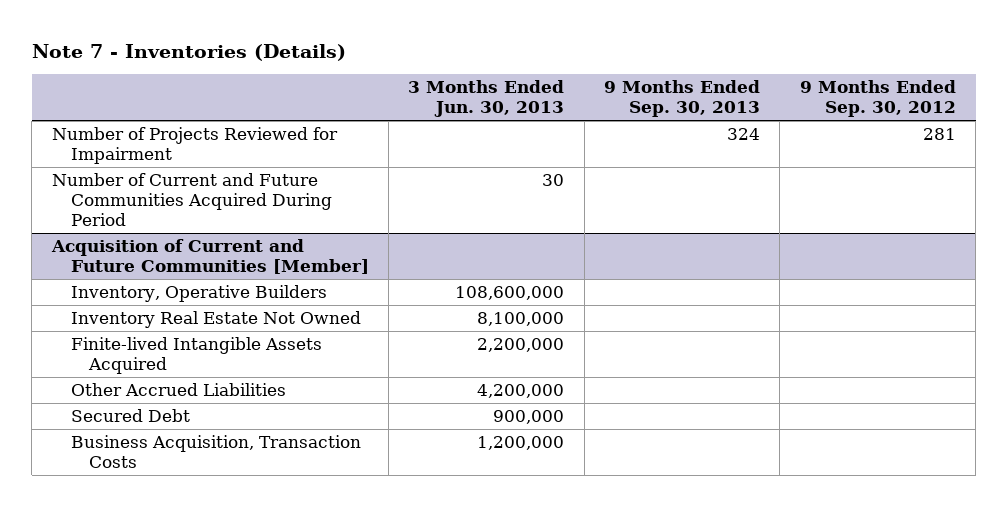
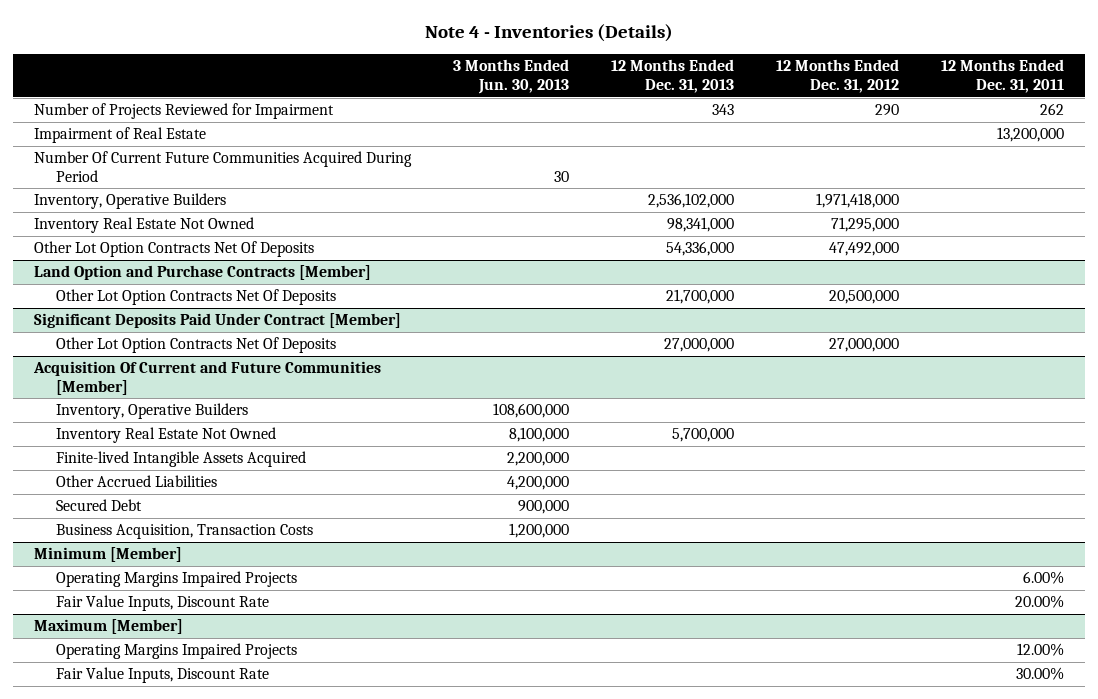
- Note 7 - Inventories (Details)
+ Note 4 - Inventories (Details)
- | 3 Months Ended Jun. 30, 2013 | 9 Months Ended Sep. 30, 2013 | 9 Months Ended Sep. 30, 2012
+ | 3 Months Ended Jun. 30, 2013 | 12 Months Ended Dec. 31, 2013 | 12 Months Ended Dec. 31, 2012 | 12 Months Ended Dec. 31, 2011
- Number of Current and Future Communities Acquired During Period | 30 | |
- Acquisition of Current and Future Communities [Member]
+ Impairment of Real Estate | | | | 13,200,000
+ Number Of Current Future Communities Acquired During Period | 30 | | |
+ Inventory, Operative Builders | | 2,536,102,000 | 1,971,418,000 |
+ Inventory Real Estate Not Owned | | 98,341,000 | 71,295,000 |
+ Other Lot Option Contracts Net Of Deposits | | 54,336,000 | 47,492,000 |
+ Land Option and Purchase Contracts [Member]
+ Other Lot Option Contracts Net Of Deposits | | 21,700,000 | 20,500,000 |
+ Significant Deposits Paid Under Contract [Member]
+ Other Lot Option Contracts Net Of Deposits | | 27,000,000 | 27,000,000 |
+ Acquisition Of Current and Future Communities [Member]
+ Minimum [Member]
+ Operating Margins Impaired Projects | | | | 6.00%
+ Fair Value Inputs, Discount Rate | | | | 20.00%
+ Maximum [Member]
+ Operating Margins Impaired Projects | | | | 12.00%
+ Fair Value Inputs, Discount Rate | | | | 30.00%

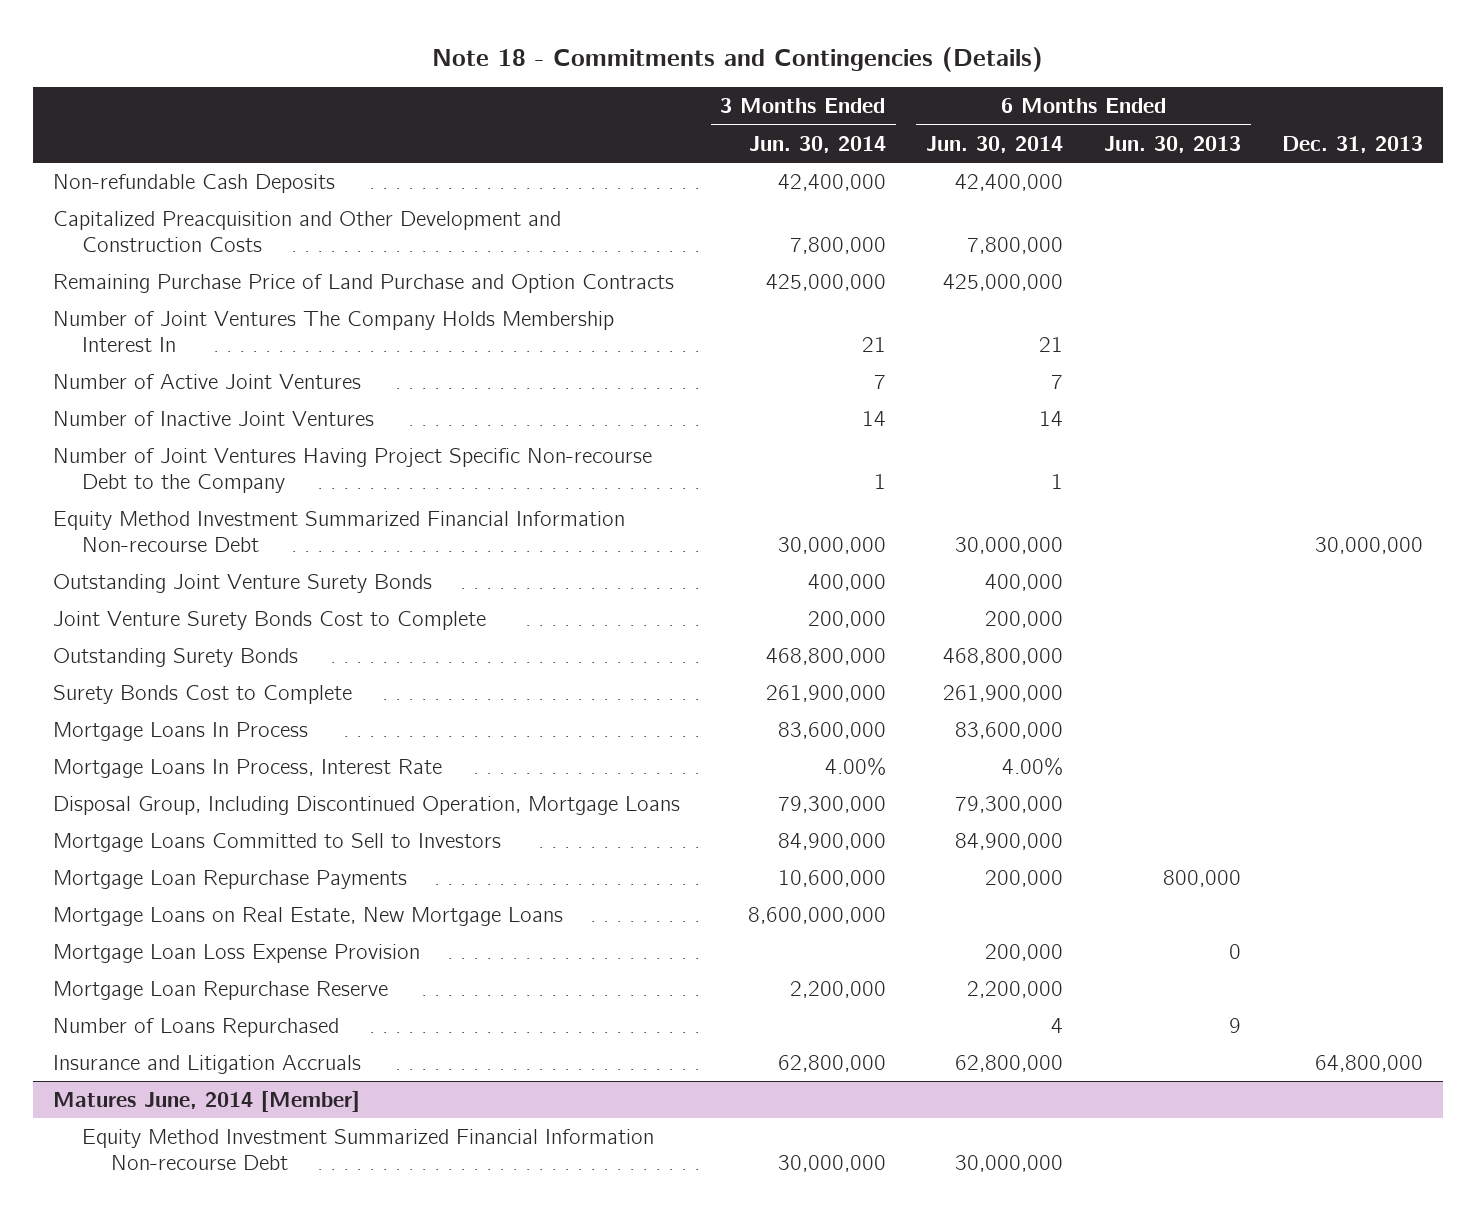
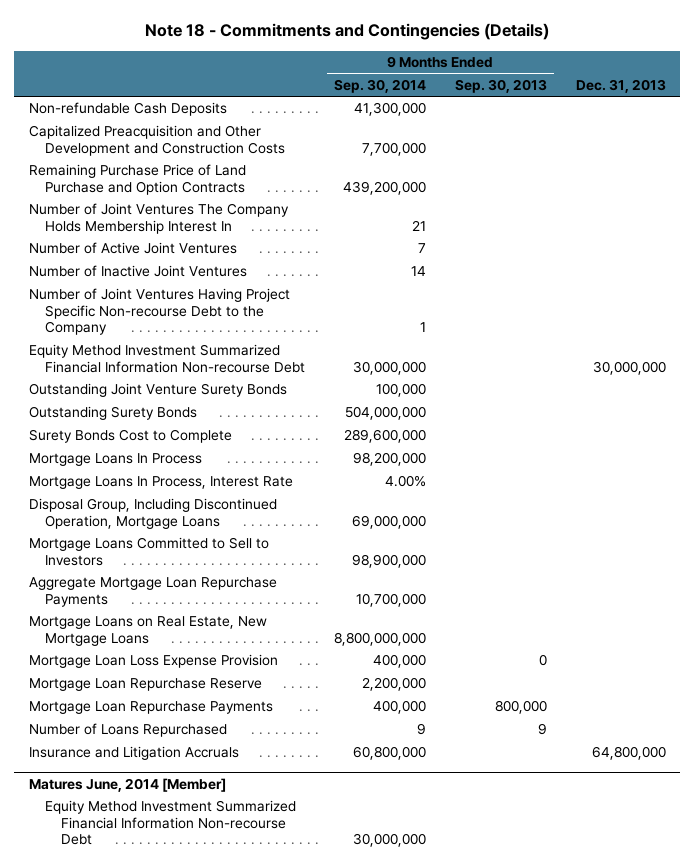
- | 3 Months Ended Jun. 30, 2014 | 6 Months Ended Jun. 30, 2014 | 6 Months Ended Jun. 30, 2013 | Dec. 31, 2013
+ | 9 Months Ended Sep. 30, 2014 | 9 Months Ended Sep. 30, 2013 | Dec. 31, 2013
- Joint Venture Surety Bonds Cost to Complete | 200,000 | 200,000 | |
+ Aggregate Mortgage Loan Repurchase Payments | 10,700,000 | |
moved down: Mortgage Loan Repurchase Payments | 400,000 | 800,000 |

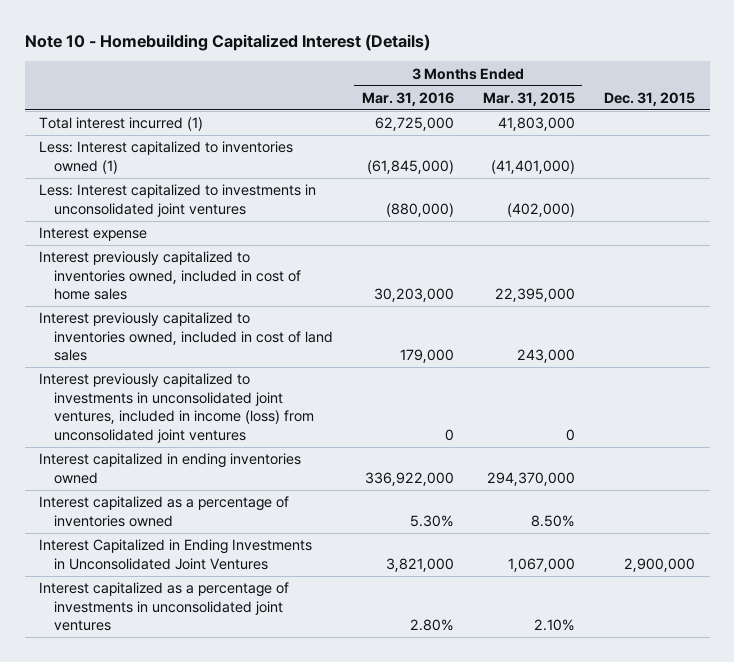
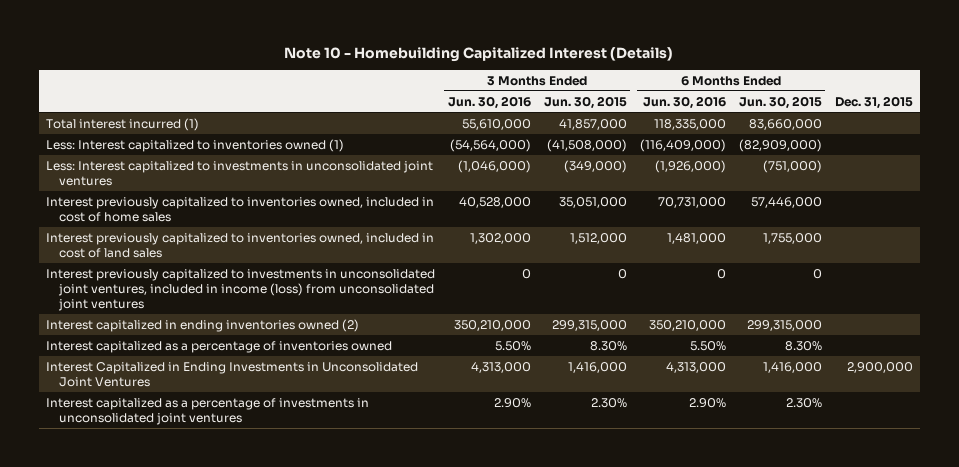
- | 3 Months Ended Mar. 31, 2016 | 3 Months Ended Mar. 31, 2015 | Dec. 31, 2015
+ | 3 Months Ended Jun. 30, 2016 | 3 Months Ended Jun. 30, 2015 | 6 Months Ended Jun. 30, 2016 | 6 Months Ended Jun. 30, 2015 | Dec. 31, 2015
- Interest expense
- Interest capitalized in ending inventories owned | 336,922,000 | 294,370,000 |
+ Interest capitalized in ending inventories owned (2) | 350,210,000 | 299,315,000 | 350,210,000 | 299,315,000 |

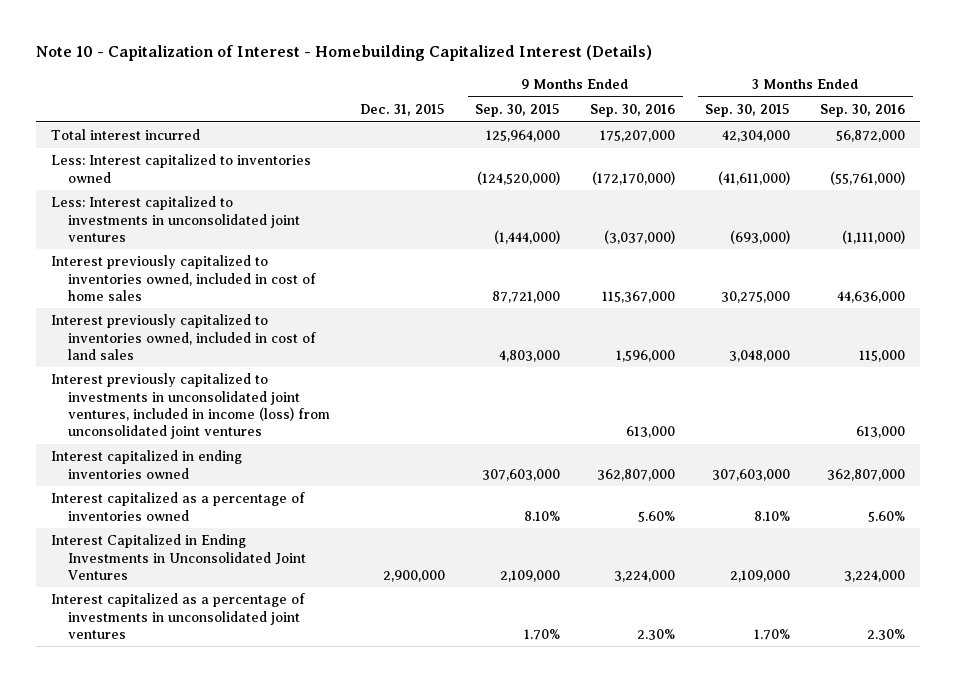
- Note 10 - Homebuilding Capitalized Interest (Details)
+ Note 10 - Capitalization of Interest - Homebuilding Capitalized Interest (Details)
- | 3 Months Ended Jun. 30, 2016 | 3 Months Ended Jun. 30, 2015 | 6 Months Ended Jun. 30, 2016 | 6 Months Ended Jun. 30, 2015 | Dec. 31, 2015
+ | Dec. 31, 2015 | 9 Months Ended Sep. 30, 2015 | 9 Months Ended Sep. 30, 2016 | 3 Months Ended Sep. 30, 2015 | 3 Months Ended Sep. 30, 2016
- Total interest incurred (1) | 55,610,000 | 41,857,000 | 118,335,000 | 83,660,000 |
- Less: Interest capitalized to inventories owned (1) | (54,564,000) | (41,508,000) | (116,409,000) | (82,909,000) |
+ Total interest incurred | | 125,964,000 | 175,207,000 | 42,304,000 | 56,872,000
+ Less: Interest capitalized to inventories owned | | (124,520,000) | (172,170,000) | (41,611,000) | (55,761,000)
- Interest capitalized in ending inventories owned (2) | 350,210,000 | 299,315,000 | 350,210,000 | 299,315,000 |
+ Interest capitalized in ending inventories owned | | 307,603,000 | 362,807,000 | 307,603,000 | 362,807,000

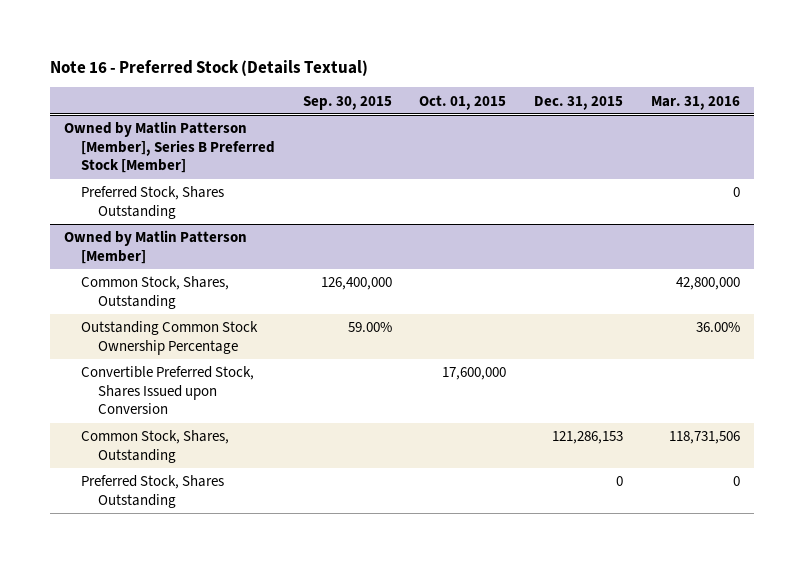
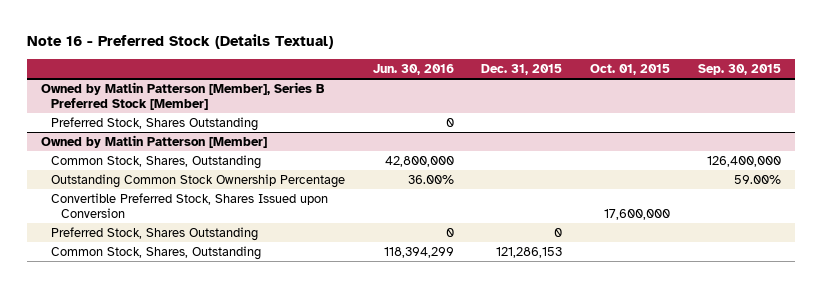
- | Sep. 30, 2015 | Oct. 01, 2015 | Dec. 31, 2015 | Mar. 31, 2016
+ | Jun. 30, 2016 | Dec. 31, 2015 | Oct. 01, 2015 | Sep. 30, 2015
@ Owned by Matlin Patterson [Member]
moved down: Common Stock, Shares, Outstanding | 118,394,299 | 121,286,153 | |

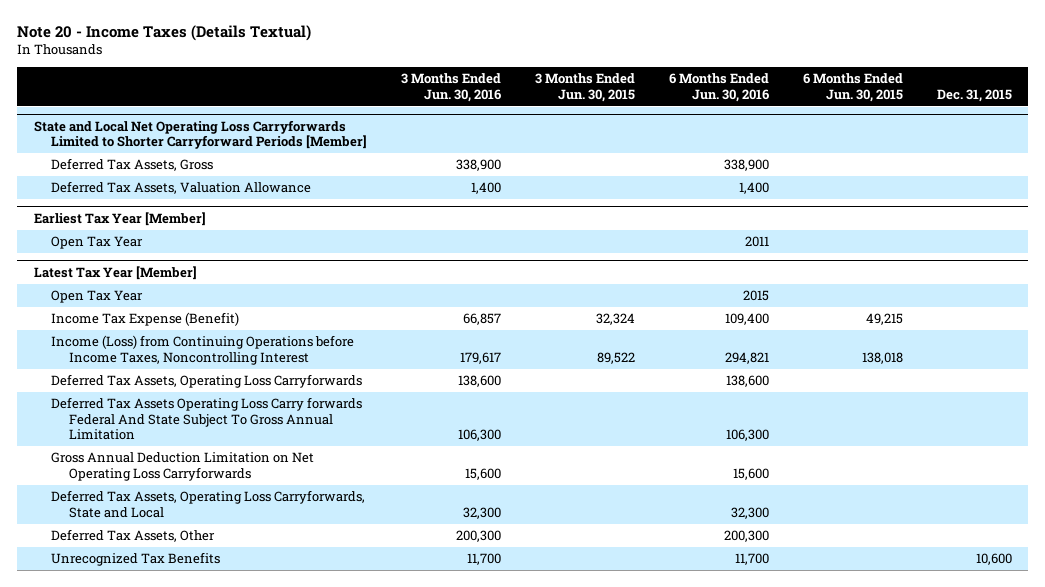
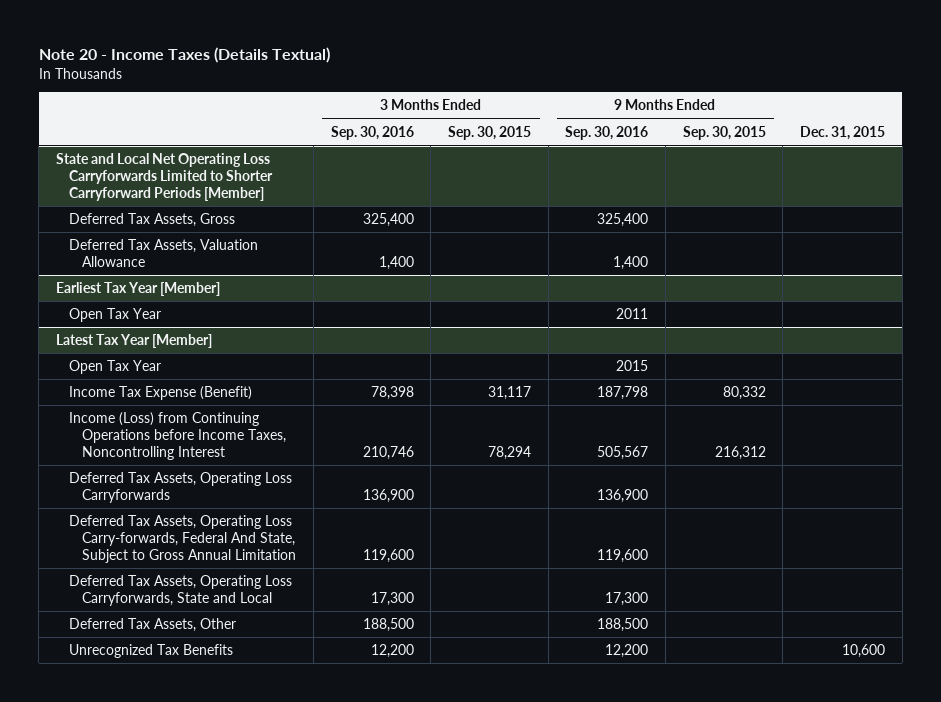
- | 3 Months Ended Jun. 30, 2016 | 3 Months Ended Jun. 30, 2015 | 6 Months Ended Jun. 30, 2016 | 6 Months Ended Jun. 30, 2015 | Dec. 31, 2015
+ | 3 Months Ended Sep. 30, 2016 | 3 Months Ended Sep. 30, 2015 | 9 Months Ended Sep. 30, 2016 | 9 Months Ended Sep. 30, 2015 | Dec. 31, 2015
@ Latest Tax Year [Member]
- Deferred Tax Assets Operating Loss Carry forwards Federal And State Subject To Gross Annual Limitation | 106,300 | | 106,300 | |
- Gross Annual Deduction Limitation on Net Operating Loss Carryforwards | 15,600 | | 15,600 | |
+ Deferred Tax Assets, Operating Loss Carry-forwards, Federal And State, Subject to Gross Annual Limitation | 119,600 | | 119,600 | |

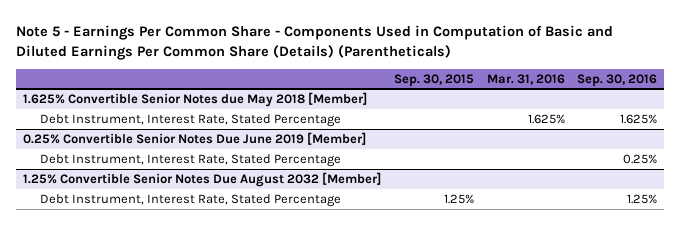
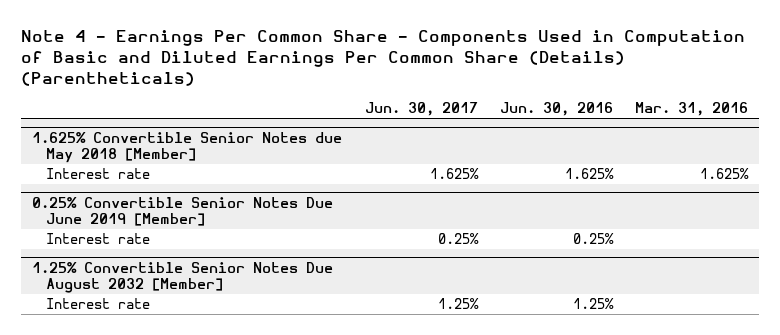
- Note 5 - Earnings Per Common Share - Components Used in Computation of Basic and Diluted Earnings Per Common Share (Details) (Parentheticals)
+ Note 4 - Earnings Per Common Share - Components Used in Computation of Basic and Diluted Earnings Per Common Share (Details) (Parentheticals)
- | Sep. 30, 2015 | Mar. 31, 2016 | Sep. 30, 2016
+ | Jun. 30, 2017 | Jun. 30, 2016 | Mar. 31, 2016
@ 1.625% Convertible Senior Notes due May 2018 [Member]
- Debt Instrument, Interest Rate, Stated Percentage | | 1.625% | 1.625%
+ Interest rate | 1.625% | 1.625% | 1.625%
@ 0.25% Convertible Senior Notes Due June 2019 [Member]
- Debt Instrument, Interest Rate, Stated Percentage | | | 0.25%
+ Interest rate | 0.25% | 0.25% |
@ 1.25% Convertible Senior Notes Due August 2032 [Member]
- Debt Instrument, Interest Rate, Stated Percentage | 1.25% | | 1.25%
+ Interest rate | 1.25% | 1.25% |

